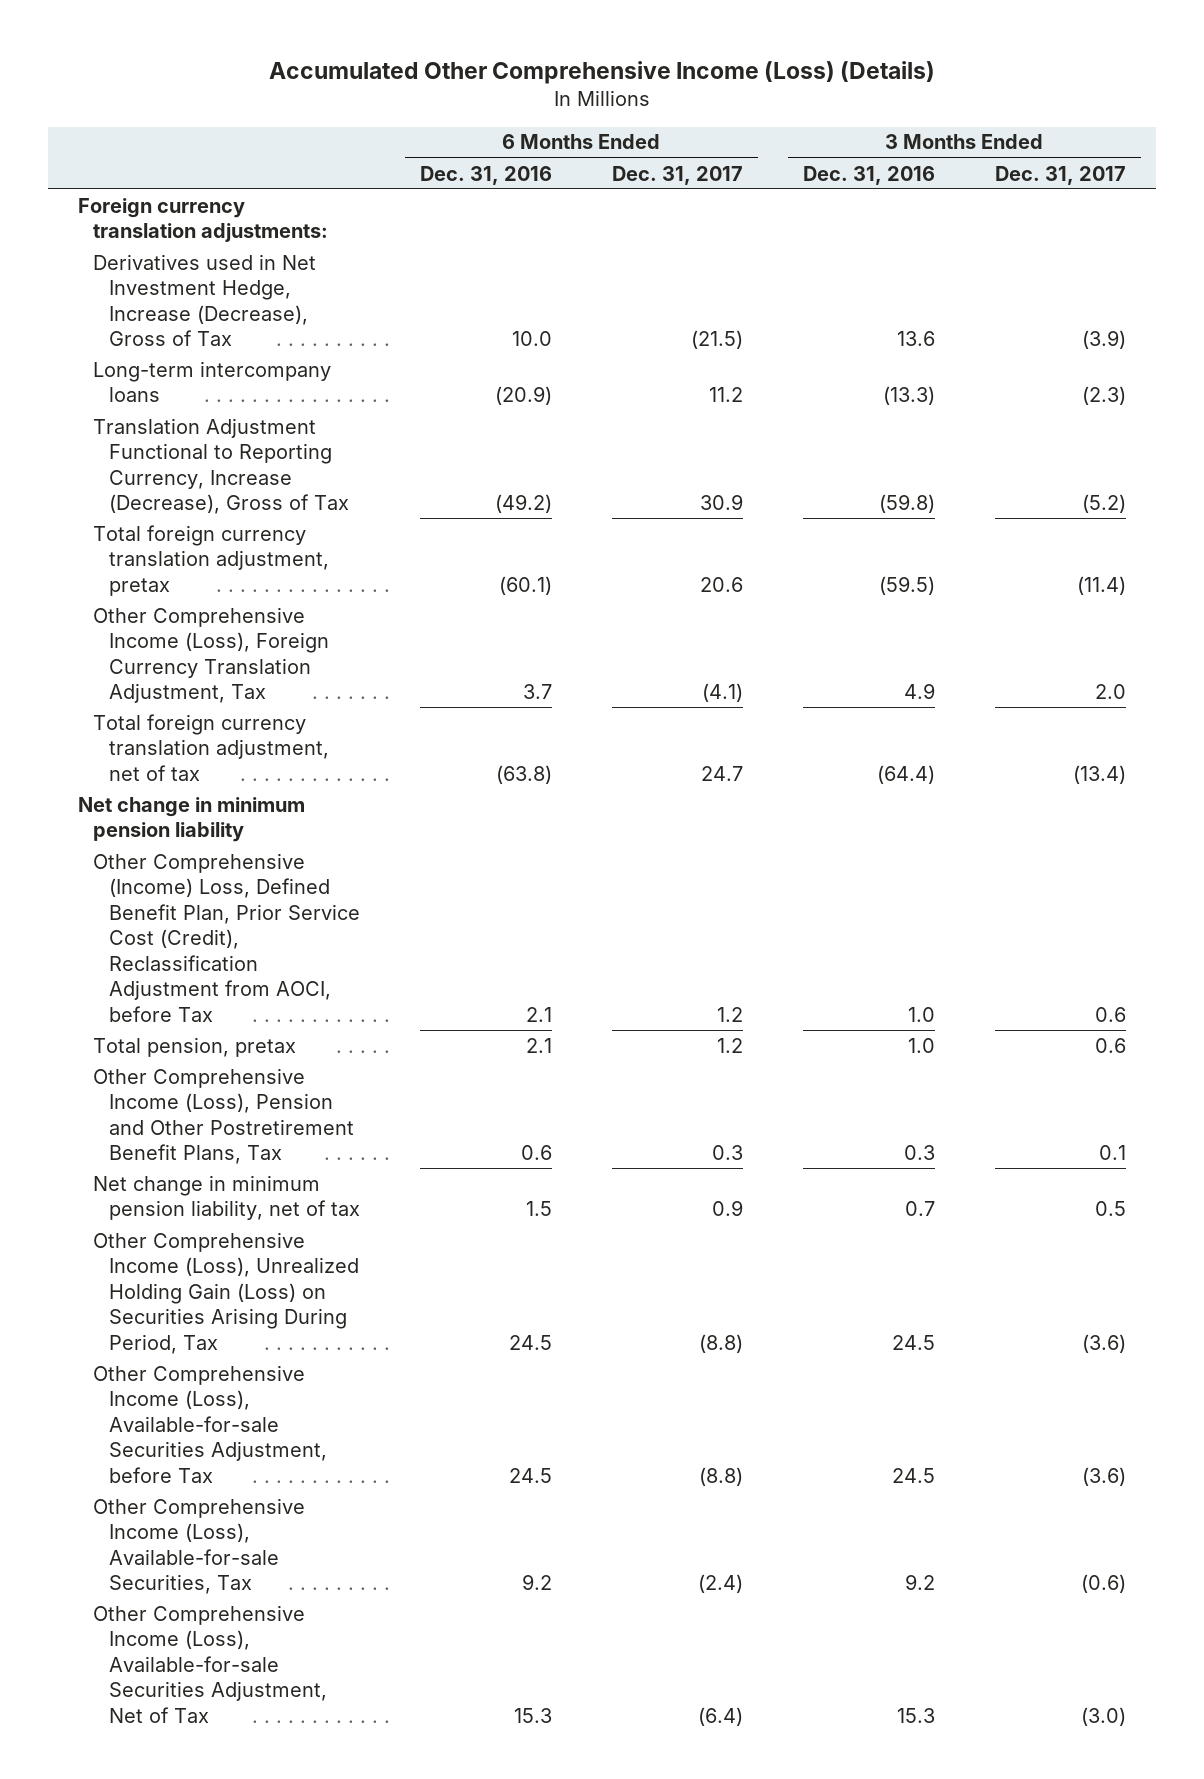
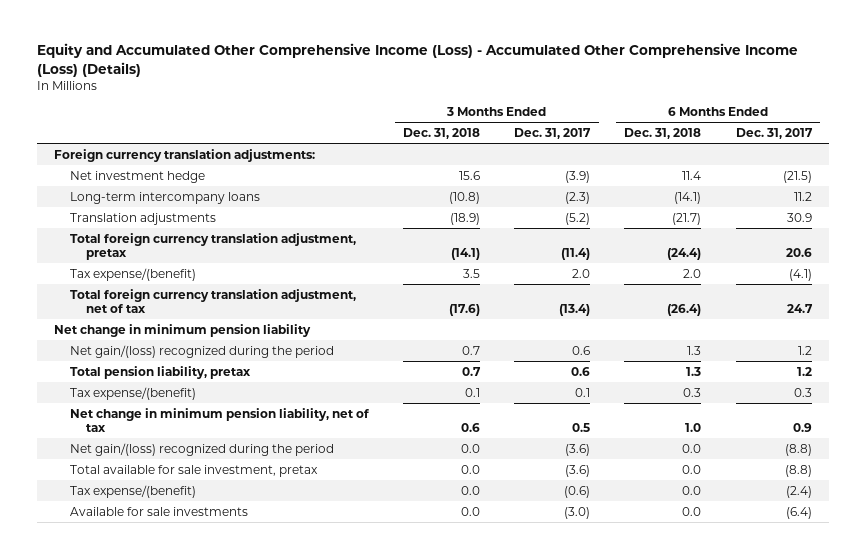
- Accumulated Other Comprehensive Income (Loss) (Details)
+ Equity and Accumulated Other Comprehensive Income (Loss) - Accumulated Other Comprehensive Income (Loss) (Details)
- | 6 Months Ended Dec. 31, 2016 | 6 Months Ended Dec. 31, 2017 | 3 Months Ended Dec. 31, 2016 | 3 Months Ended Dec. 31, 2017
+ | 3 Months Ended Dec. 31, 2018 | 3 Months Ended Dec. 31, 2017 | 6 Months Ended Dec. 31, 2018 | 6 Months Ended Dec. 31, 2017
- Derivatives used in Net Investment Hedge, Increase (Decrease), Gross of Tax | 10.0 | (21.5) | 13.6 | (3.9)
+ Net investment hedge | 15.6 | (3.9) | 11.4 | (21.5)
- Translation Adjustment Functional to Reporting Currency, Increase (Decrease), Gross of Tax | (49.2) | 30.9 | (59.8) | (5.2)
+ Translation adjustments | (18.9) | (5.2) | (21.7) | 30.9
- Other Comprehensive Income (Loss), Foreign Currency Translation Adjustment, Tax | 3.7 | (4.1) | 4.9 | 2.0
+ Tax expense/(benefit) | 3.5 | 2.0 | 2.0 | (4.1)
- Other Comprehensive (Income) Loss, Defined Benefit Plan, Prior Service Cost (Credit), Reclassification Adjustment from AOCI, before Tax | 2.1 | 1.2 | 1.0 | 0.6
- Total pension, pretax | 2.1 | 1.2 | 1.0 | 0.6
- Other Comprehensive Income (Loss), Pension and Other Postretirement Benefit Plans, Tax | 0.6 | 0.3 | 0.3 | 0.1
+ Net gain/(loss) recognized during the period | 0.7 | 0.6 | 1.3 | 1.2
+ Total pension liability, pretax | 0.7 | 0.6 | 1.3 | 1.2
+ Tax expense/(benefit) | 0.1 | 0.1 | 0.3 | 0.3
- Other Comprehensive Income (Loss), Unrealized Holding Gain (Loss) on Securities Arising During Period, Tax | 24.5 | (8.8) | 24.5 | (3.6)
- Other Comprehensive Income (Loss), Available-for-sale Securities Adjustment, before Tax | 24.5 | (8.8) | 24.5 | (3.6)
- Other Comprehensive Income (Loss), Available-for-sale Securities, Tax | 9.2 | (2.4) | 9.2 | (0.6)
- Other Comprehensive Income (Loss), Available-for-sale Securities Adjustment, Net of Tax | 15.3 | (6.4) | 15.3 | (3.0)
+ Net gain/(loss) recognized during the period | 0.0 | (3.6) | 0.0 | (8.8)
+ Total available for sale investment, pretax | 0.0 | (3.6) | 0.0 | (8.8)
+ Tax expense/(benefit) | 0.0 | (0.6) | 0.0 | (2.4)
+ Available for sale investments | 0.0 | (3.0) | 0.0 | (6.4)

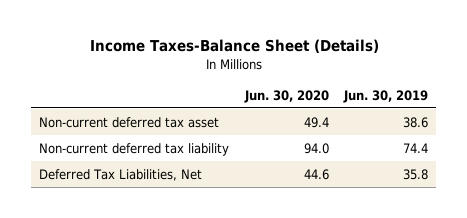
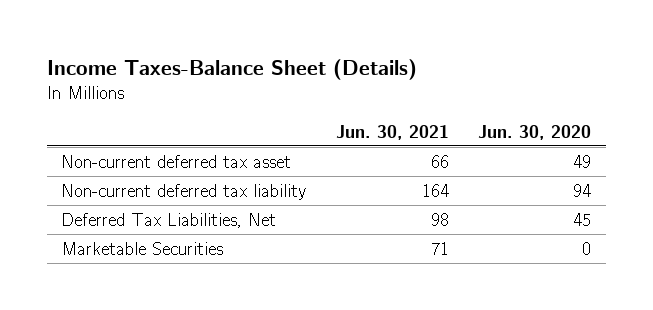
- | Jun. 30, 2020 | Jun. 30, 2019
+ | Jun. 30, 2021 | Jun. 30, 2020
- Non-current deferred tax asset | 49.4 | 38.6
- Non-current deferred tax liability | 94.0 | 74.4
- Deferred Tax Liabilities, Net | 44.6 | 35.8
+ Non-current deferred tax asset | 66 | 49
+ Non-current deferred tax liability | 164 | 94
+ Deferred Tax Liabilities, Net | 98 | 45
+ Marketable Securities | 71 | 0

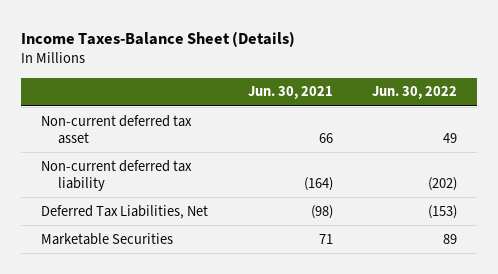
- | Jun. 30, 2021 | Jun. 30, 2020
+ | Jun. 30, 2021 | Jun. 30, 2022
- Non-current deferred tax liability | 164 | 94
- Deferred Tax Liabilities, Net | 98 | 45
+ Non-current deferred tax liability | (164) | (202)
+ Deferred Tax Liabilities, Net | (98) | (153)

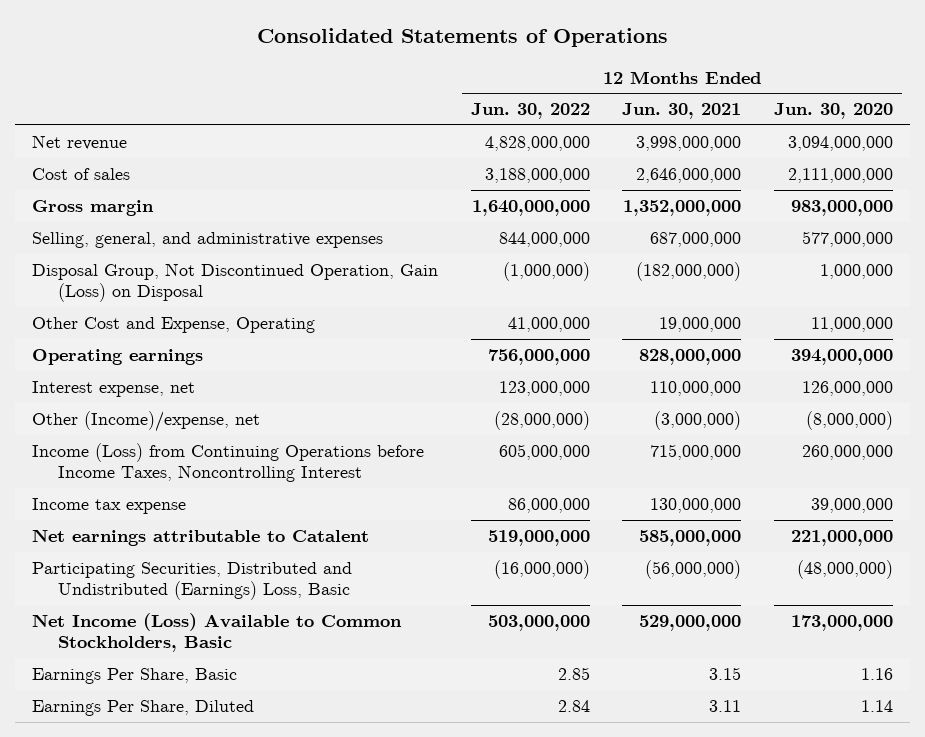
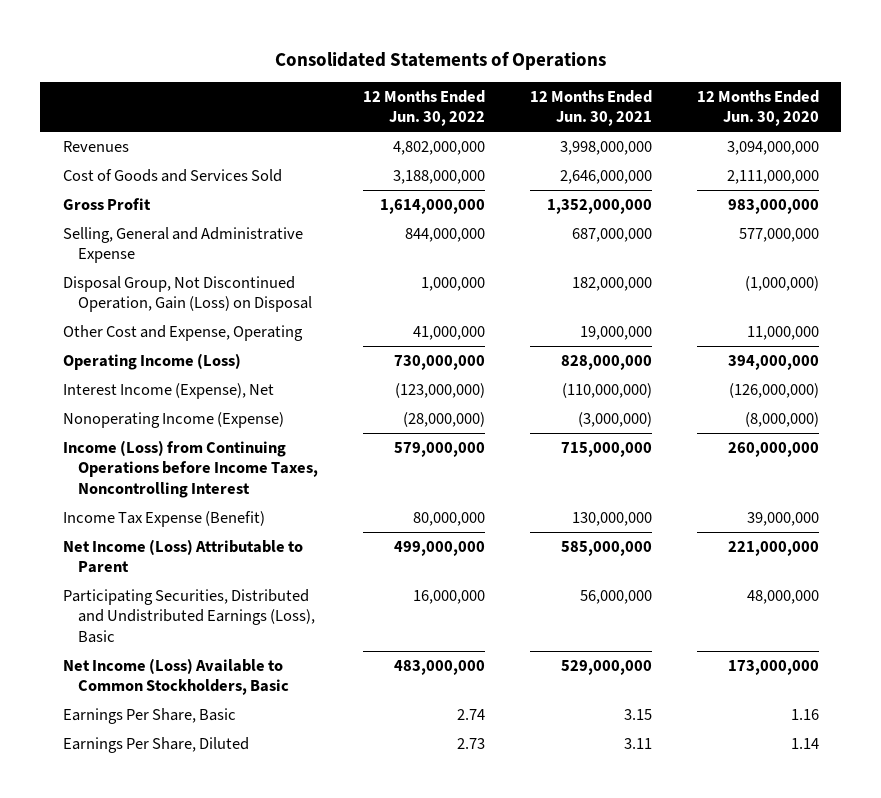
- Net revenue | 4,828,000,000 | 3,998,000,000 | 3,094,000,000
- Cost of sales | 3,188,000,000 | 2,646,000,000 | 2,111,000,000
- Gross margin | 1,640,000,000 | 1,352,000,000 | 983,000,000
- Selling, general, and administrative expenses | 844,000,000 | 687,000,000 | 577,000,000
- Disposal Group, Not Discontinued Operation, Gain (Loss) on Disposal | (1,000,000) | (182,000,000) | 1,000,000
+ Revenues | 4,802,000,000 | 3,998,000,000 | 3,094,000,000
+ Cost of Goods and Services Sold | 3,188,000,000 | 2,646,000,000 | 2,111,000,000
+ Gross Profit | 1,614,000,000 | 1,352,000,000 | 983,000,000
+ Selling, General and Administrative Expense | 844,000,000 | 687,000,000 | 577,000,000
+ Disposal Group, Not Discontinued Operation, Gain (Loss) on Disposal | 1,000,000 | 182,000,000 | (1,000,000)
- Operating earnings | 756,000,000 | 828,000,000 | 394,000,000
- Interest expense, net | 123,000,000 | 110,000,000 | 126,000,000
- Other (Income)/expense, net | (28,000,000) | (3,000,000) | (8,000,000)
- Income (Loss) from Continuing Operations before Income Taxes, Noncontrolling Interest | 605,000,000 | 715,000,000 | 260,000,000
- Income tax expense | 86,000,000 | 130,000,000 | 39,000,000
- Net earnings attributable to Catalent | 519,000,000 | 585,000,000 | 221,000,000
- Participating Securities, Distributed and Undistributed (Earnings) Loss, Basic | (16,000,000) | (56,000,000) | (48,000,000)
- Net Income (Loss) Available to Common Stockholders, Basic | 503,000,000 | 529,000,000 | 173,000,000
- Earnings Per Share, Basic | 2.85 | 3.15 | 1.16
- Earnings Per Share, Diluted | 2.84 | 3.11 | 1.14
+ Operating Income (Loss) | 730,000,000 | 828,000,000 | 394,000,000
+ Interest Income (Expense), Net | (123,000,000) | (110,000,000) | (126,000,000)
+ Nonoperating Income (Expense) | (28,000,000) | (3,000,000) | (8,000,000)
+ Income (Loss) from Continuing Operations before Income Taxes, Noncontrolling Interest | 579,000,000 | 715,000,000 | 260,000,000
+ Income Tax Expense (Benefit) | 80,000,000 | 130,000,000 | 39,000,000
+ Net Income (Loss) Attributable to Parent | 499,000,000 | 585,000,000 | 221,000,000
+ Participating Securities, Distributed and Undistributed Earnings (Loss), Basic | 16,000,000 | 56,000,000 | 48,000,000
+ Net Income (Loss) Available to Common Stockholders, Basic | 483,000,000 | 529,000,000 | 173,000,000
+ Earnings Per Share, Basic | 2.74 | 3.15 | 1.16
+ Earnings Per Share, Diluted | 2.73 | 3.11 | 1.14

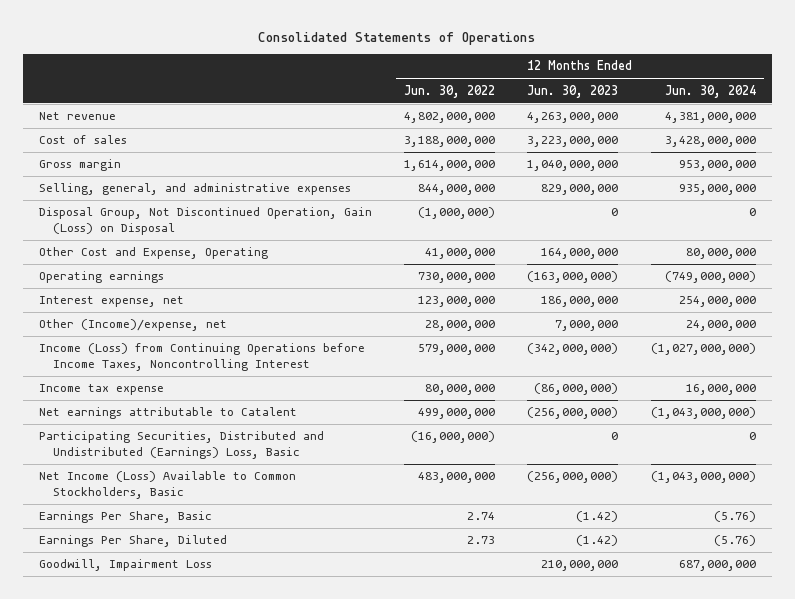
- | 12 Months Ended Jun. 30, 2022 | 12 Months Ended Jun. 30, 2021 | 12 Months Ended Jun. 30, 2020
+ | 12 Months Ended Jun. 30, 2022 | 12 Months Ended Jun. 30, 2023 | 12 Months Ended Jun. 30, 2024
- Revenues | 4,802,000,000 | 3,998,000,000 | 3,094,000,000
- Cost of Goods and Services Sold | 3,188,000,000 | 2,646,000,000 | 2,111,000,000
- Gross Profit | 1,614,000,000 | 1,352,000,000 | 983,000,000
- Selling, General and Administrative Expense | 844,000,000 | 687,000,000 | 577,000,000
- Disposal Group, Not Discontinued Operation, Gain (Loss) on Disposal | 1,000,000 | 182,000,000 | (1,000,000)
+ Net revenue | 4,802,000,000 | 4,263,000,000 | 4,381,000,000
+ Cost of sales | 3,188,000,000 | 3,223,000,000 | 3,428,000,000
+ Gross margin | 1,614,000,000 | 1,040,000,000 | 953,000,000
+ Selling, general, and administrative expenses | 844,000,000 | 829,000,000 | 935,000,000
+ Disposal Group, Not Discontinued Operation, Gain (Loss) on Disposal | (1,000,000) | 0 | 0
- Operating Income (Loss) | 730,000,000 | 828,000,000 | 394,000,000
- Interest Income (Expense), Net | (123,000,000) | (110,000,000) | (126,000,000)
- Nonoperating Income (Expense) | (28,000,000) | (3,000,000) | (8,000,000)
+ Operating earnings | 730,000,000 | (163,000,000) | (749,000,000)
+ Interest expense, net | 123,000,000 | 186,000,000 | 254,000,000
+ Other (Income)/expense, net | 28,000,000 | 7,000,000 | 24,000,000
- Income Tax Expense (Benefit) | 80,000,000 | 130,000,000 | 39,000,000
- Net Income (Loss) Attributable to Parent | 499,000,000 | 585,000,000 | 221,000,000
- Participating Securities, Distributed and Undistributed Earnings (Loss), Basic | 16,000,000 | 56,000,000 | 48,000,000
+ Income tax expense | 80,000,000 | (86,000,000) | 16,000,000
+ Net earnings attributable to Catalent | 499,000,000 | (256,000,000) | (1,043,000,000)
+ Participating Securities, Distributed and Undistributed (Earnings) Loss, Basic | (16,000,000) | 0 | 0
+ Goodwill, Impairment Loss | | 210,000,000 | 687,000,000

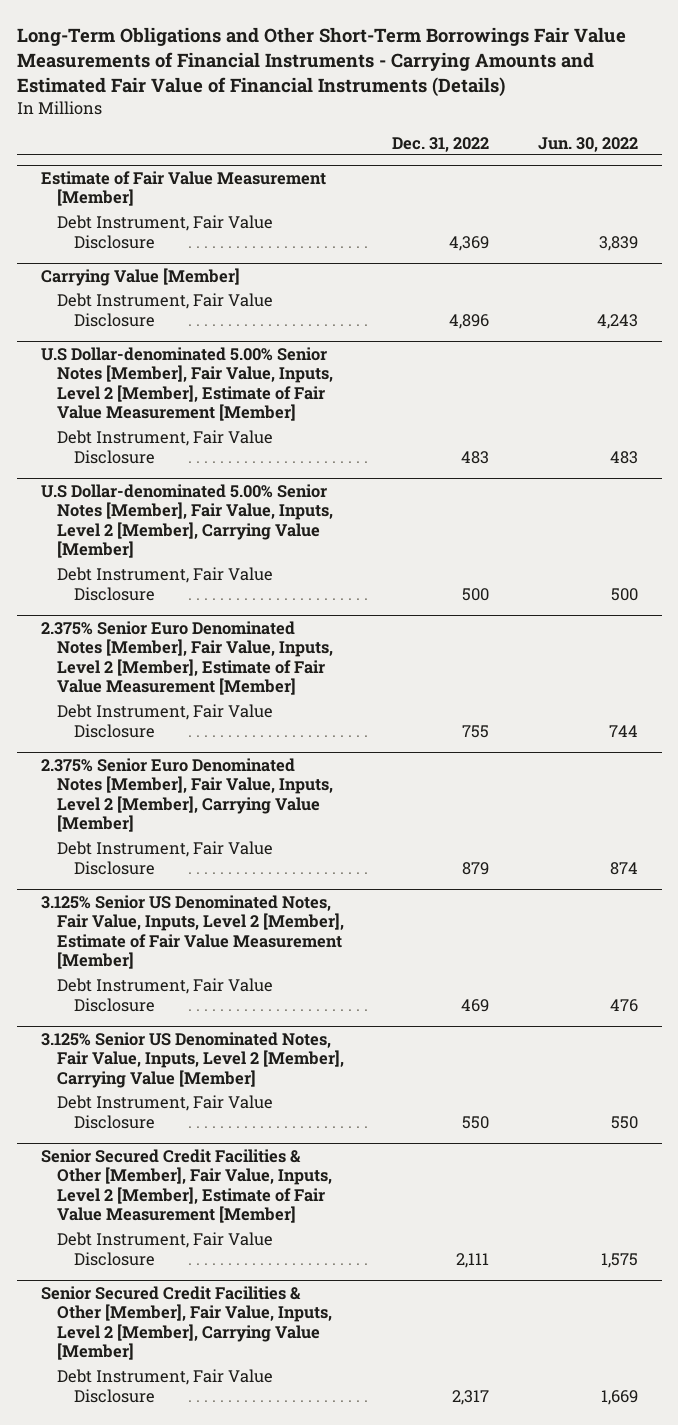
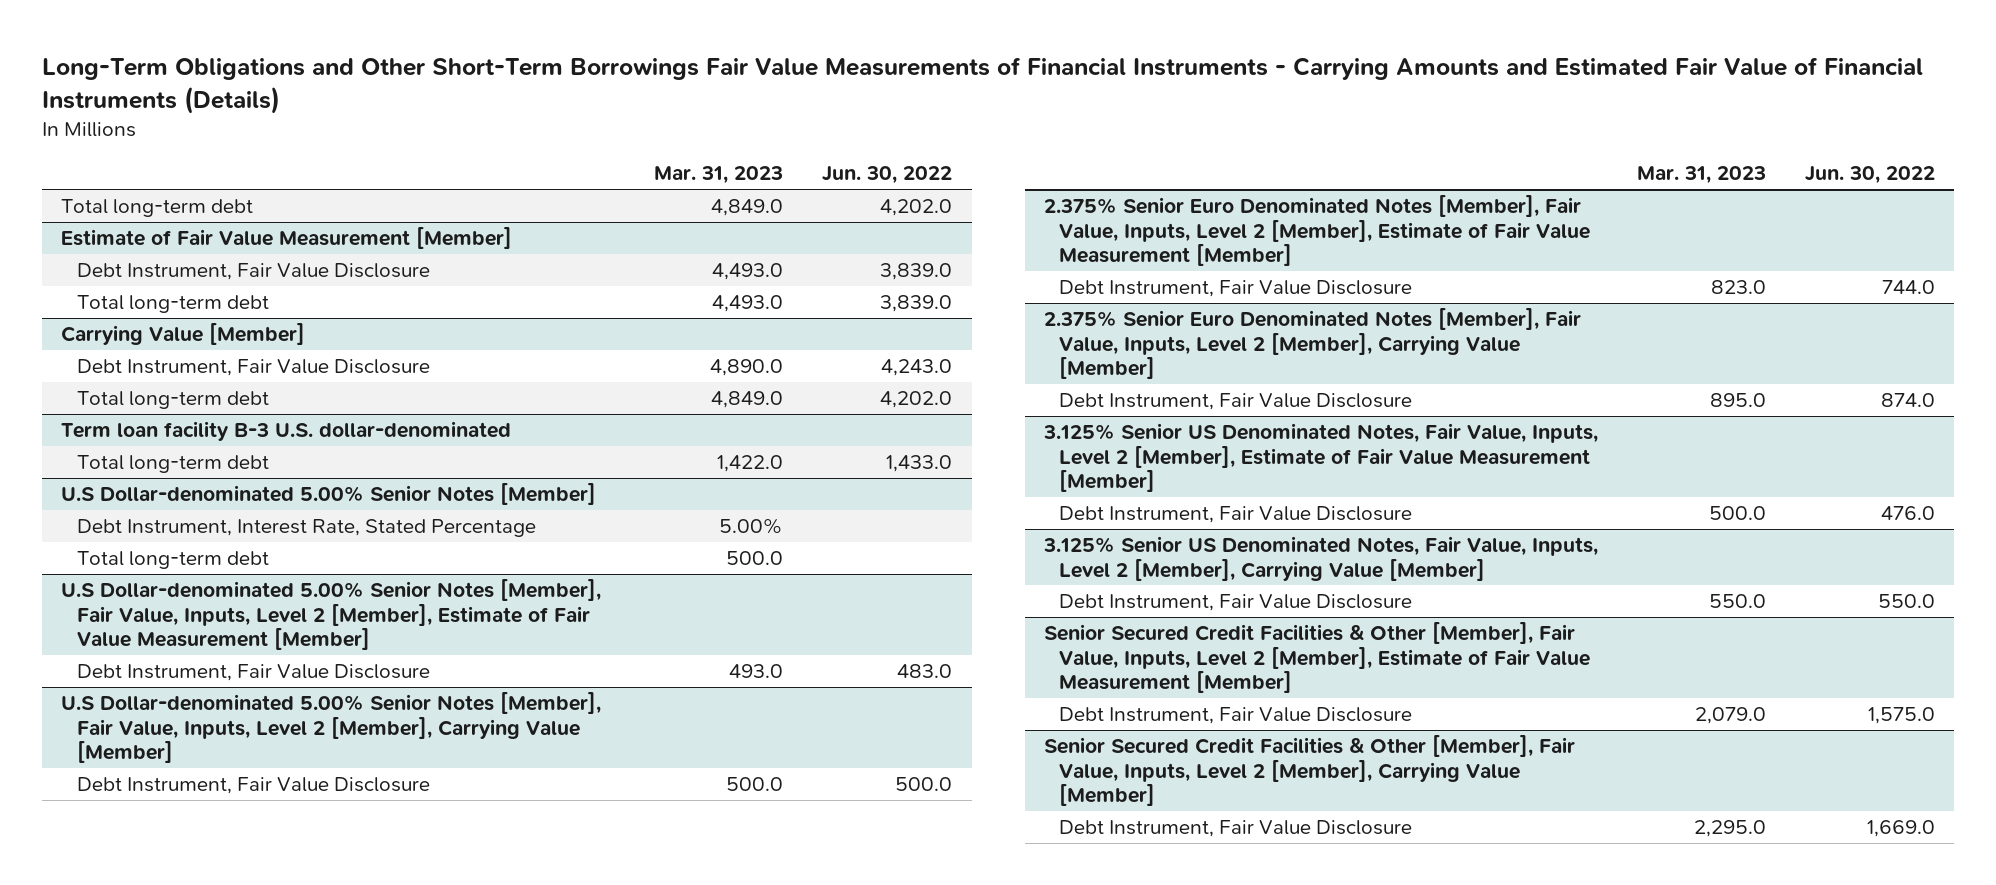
- | Dec. 31, 2022 | Jun. 30, 2022
+ | Mar. 31, 2023 | Jun. 30, 2022
+ Total long-term debt | 4,849.0 | 4,202.0
@ Estimate of Fair Value Measurement [Member]
- Debt Instrument, Fair Value Disclosure | 4,369 | 3,839
+ Debt Instrument, Fair Value Disclosure | 4,493.0 | 3,839.0
+ Total long-term debt | 4,493.0 | 3,839.0
@ Carrying Value [Member]
- Debt Instrument, Fair Value Disclosure | 4,896 | 4,243
+ Debt Instrument, Fair Value Disclosure | 4,890.0 | 4,243.0
+ Total long-term debt | 4,849.0 | 4,202.0
+ Term loan facility B-3 U.S. dollar-denominated
+ Total long-term debt | 1,422.0 | 1,433.0
+ U.S Dollar-denominated 5.00% Senior Notes [Member]
+ Debt Instrument, Interest Rate, Stated Percentage | 5.00% |
+ Total long-term debt | 500.0 |
@ U.S Dollar-denominated 5.00% Senior Notes [Member], Fair Value, Inputs, Level 2 [Member], Estimate of Fair Value Measurement [Member]
- Debt Instrument, Fair Value Disclosure | 483 | 483
+ Debt Instrument, Fair Value Disclosure | 493.0 | 483.0
@ U.S Dollar-denominated 5.00% Senior Notes [Member], Fair Value, Inputs, Level 2 [Member], Carrying Value [Member]
- Debt Instrument, Fair Value Disclosure | 500 | 500
+ Debt Instrument, Fair Value Disclosure | 500.0 | 500.0
@ 2.375% Senior Euro Denominated Notes [Member], Fair Value, Inputs, Level 2 [Member], Estimate of Fair Value Measurement [Member]
- Debt Instrument, Fair Value Disclosure | 755 | 744
+ Debt Instrument, Fair Value Disclosure | 823.0 | 744.0
@ 2.375% Senior Euro Denominated Notes [Member], Fair Value, Inputs, Level 2 [Member], Carrying Value [Member]
- Debt Instrument, Fair Value Disclosure | 879 | 874
+ Debt Instrument, Fair Value Disclosure | 895.0 | 874.0
@ 3.125% Senior US Denominated Notes, Fair Value, Inputs, Level 2 [Member], Estimate of Fair Value Measurement [Member]
- Debt Instrument, Fair Value Disclosure | 469 | 476
+ Debt Instrument, Fair Value Disclosure | 500.0 | 476.0
@ 3.125% Senior US Denominated Notes, Fair Value, Inputs, Level 2 [Member], Carrying Value [Member]
- Debt Instrument, Fair Value Disclosure | 550 | 550
+ Debt Instrument, Fair Value Disclosure | 550.0 | 550.0
@ Senior Secured Credit Facilities & Other [Member], Fair Value, Inputs, Level 2 [Member], Estimate of Fair Value Measurement [Member]
- Debt Instrument, Fair Value Disclosure | 2,111 | 1,575
+ Debt Instrument, Fair Value Disclosure | 2,079.0 | 1,575.0
@ Senior Secured Credit Facilities & Other [Member], Fair Value, Inputs, Level 2 [Member], Carrying Value [Member]
- Debt Instrument, Fair Value Disclosure | 2,317 | 1,669
+ Debt Instrument, Fair Value Disclosure | 2,295.0 | 1,669.0

